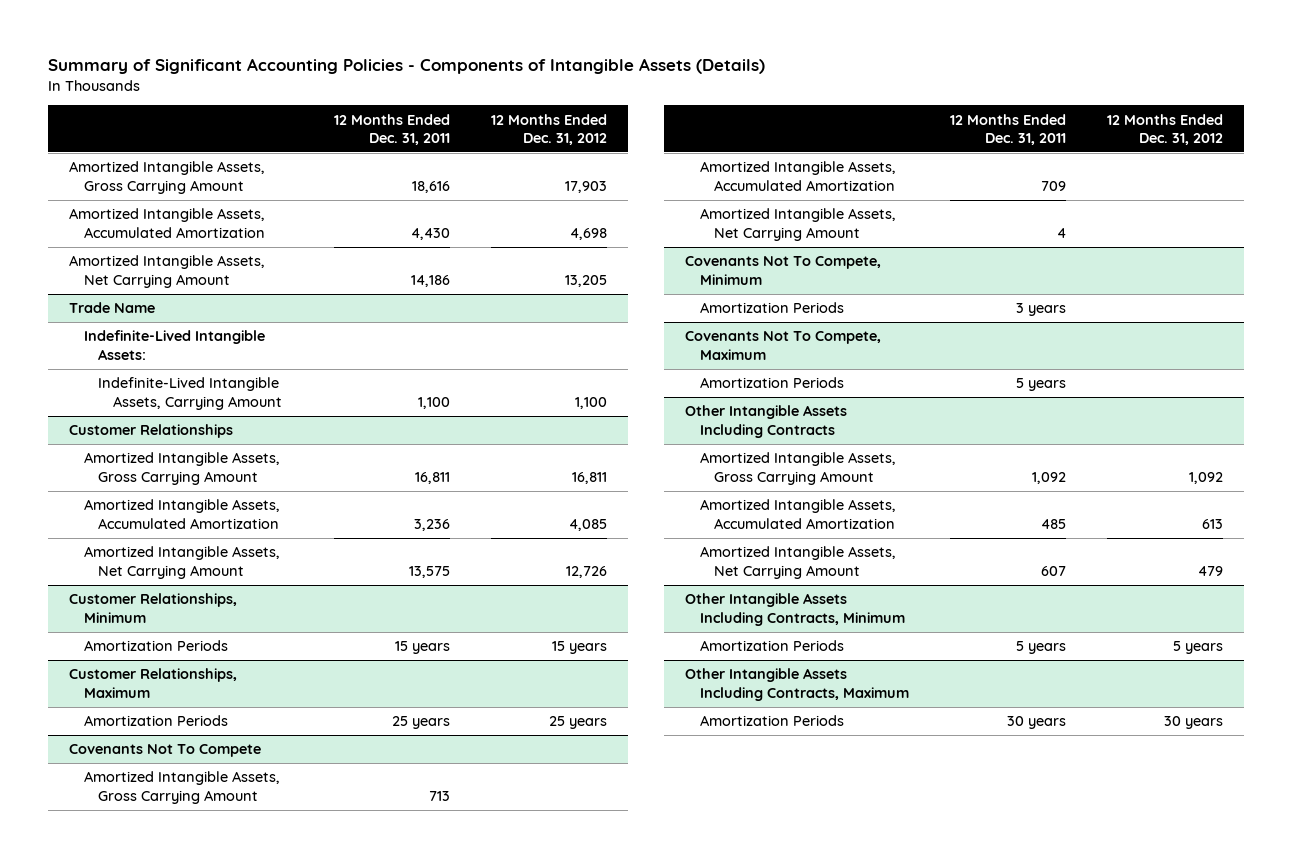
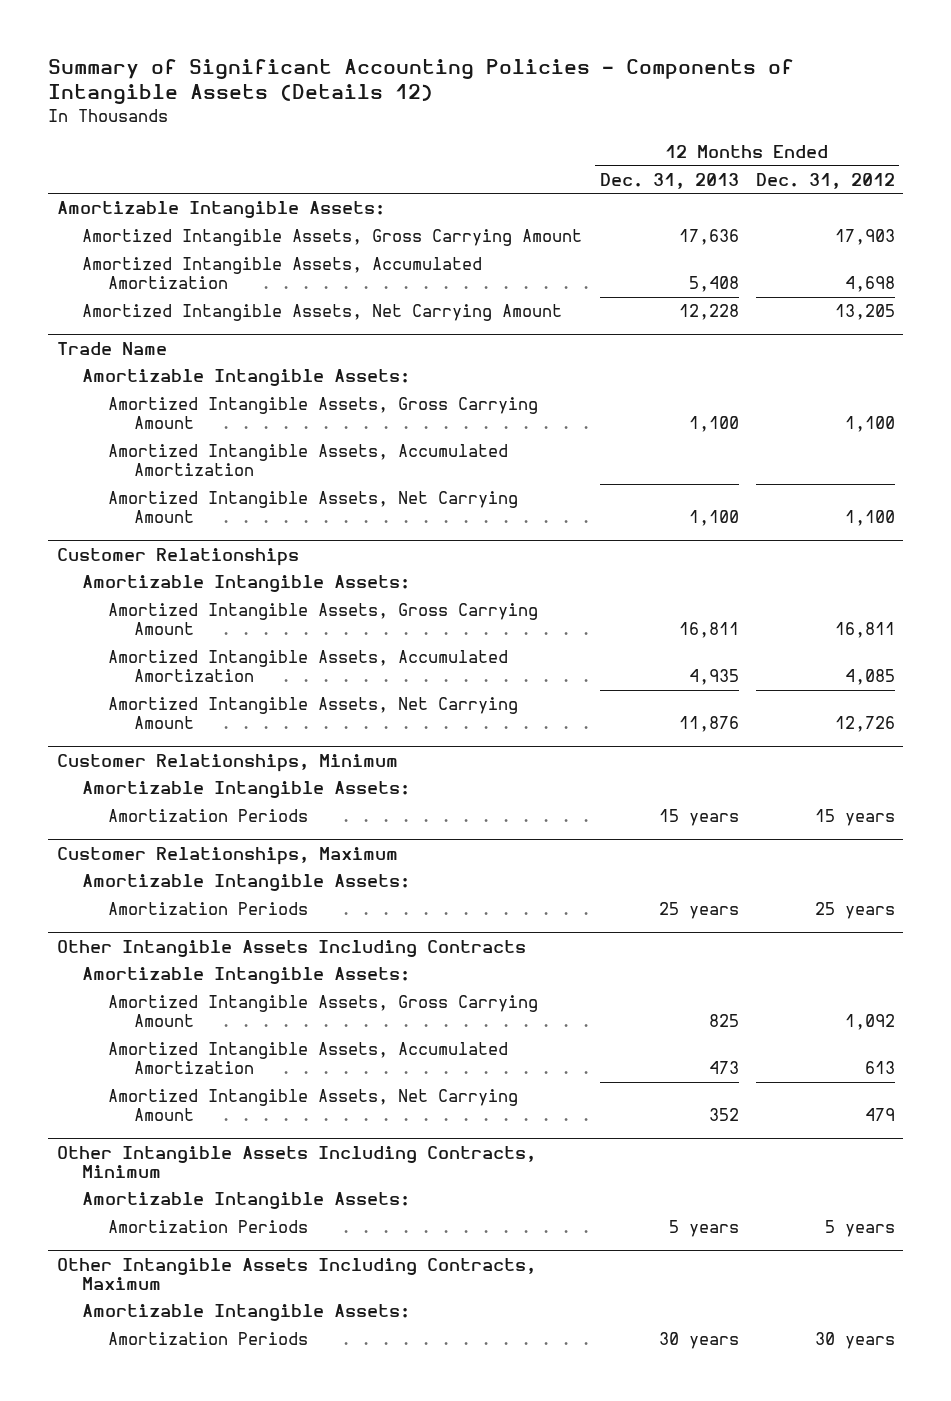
- Summary of Significant Accounting Policies - Components of Intangible Assets (Details)
+ Summary of Significant Accounting Policies - Components of Intangible Assets (Details 12)
- | 12 Months Ended Dec. 31, 2011 | 12 Months Ended Dec. 31, 2012
+ | 12 Months Ended Dec. 31, 2013 | 12 Months Ended Dec. 31, 2012
+ Amortizable Intangible Assets:
@ Trade Name
- Indefinite-Lived Intangible Assets:
- Indefinite-Lived Intangible Assets, Carrying Amount | 1,100 | 1,100
+ Amortizable Intangible Assets:
+ Amortized Intangible Assets, Gross Carrying Amount | 1,100 | 1,100
+ Amortized Intangible Assets, Accumulated Amortization
+ Amortized Intangible Assets, Net Carrying Amount | 1,100 | 1,100
@ Customer Relationships
+ Amortizable Intangible Assets:
@ Customer Relationships, Minimum
+ Amortizable Intangible Assets:
@ Customer Relationships, Maximum
+ Amortizable Intangible Assets:
- Covenants Not To Compete
- Amortized Intangible Assets, Gross Carrying Amount | 713 |
- Amortized Intangible Assets, Accumulated Amortization | 709 |
- Amortized Intangible Assets, Net Carrying Amount | 4 |
- Covenants Not To Compete, Minimum
- Amortization Periods | 3 years |
- Covenants Not To Compete, Maximum
- Amortization Periods | 5 years |
@ Other Intangible Assets Including Contracts
+ Amortizable Intangible Assets:
@ Other Intangible Assets Including Contracts, Minimum
+ Amortizable Intangible Assets:
@ Other Intangible Assets Including Contracts, Maximum
+ Amortizable Intangible Assets:

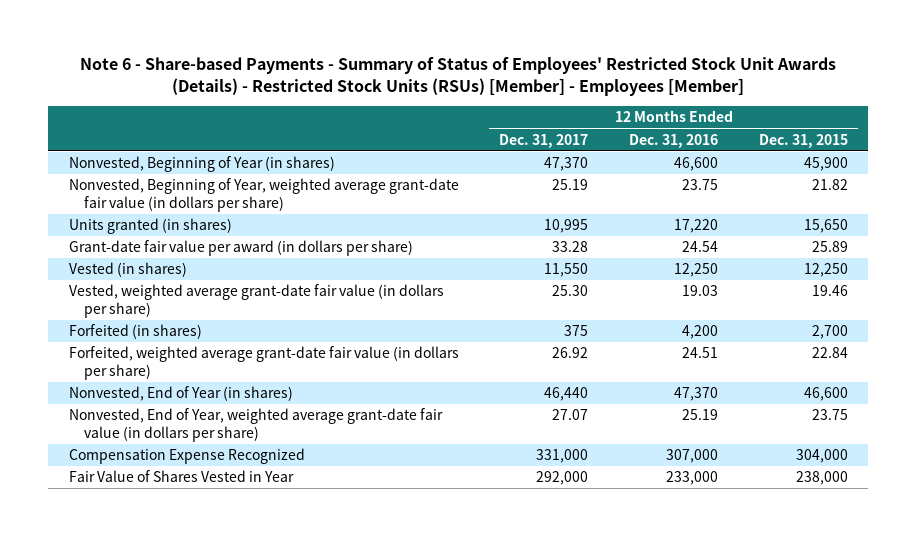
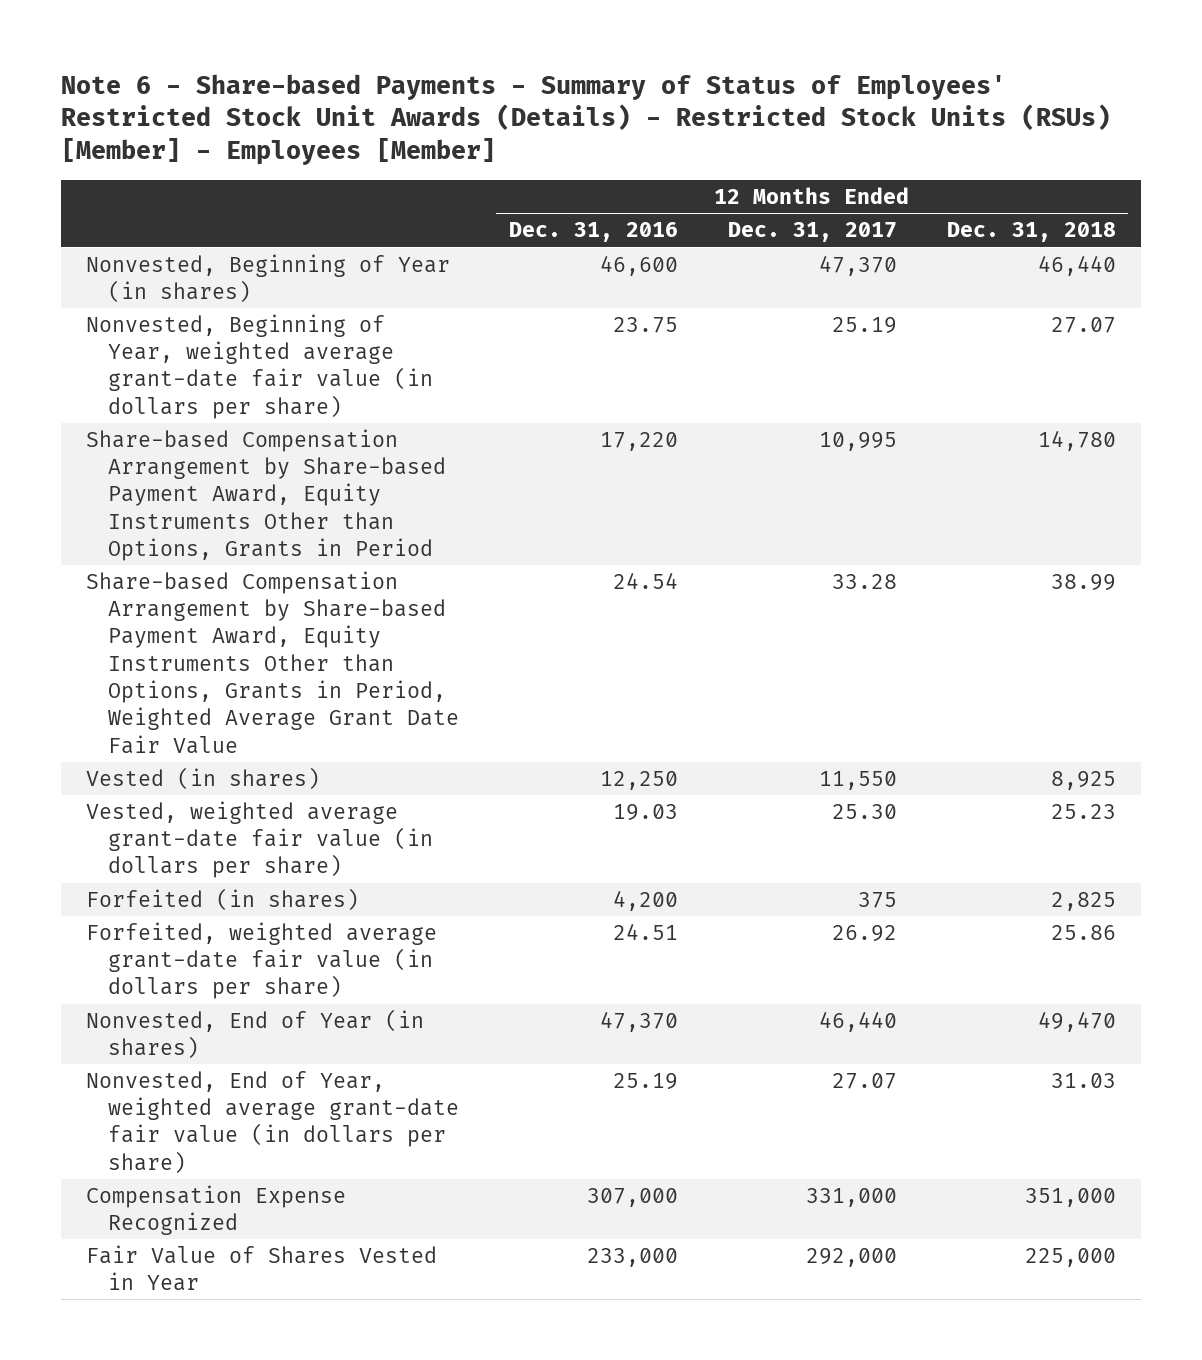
- | 12 Months Ended Dec. 31, 2017 | 12 Months Ended Dec. 31, 2016 | 12 Months Ended Dec. 31, 2015
+ | 12 Months Ended Dec. 31, 2016 | 12 Months Ended Dec. 31, 2017 | 12 Months Ended Dec. 31, 2018
- Units granted (in shares) | 10,995 | 17,220 | 15,650
- Grant-date fair value per award (in dollars per share) | 33.28 | 24.54 | 25.89
+ Share-based Compensation Arrangement by Share-based Payment Award, Equity Instruments Other than Options, Grants in Period | 17,220 | 10,995 | 14,780
+ Share-based Compensation Arrangement by Share-based Payment Award, Equity Instruments Other than Options, Grants in Period, Weighted Average Grant Date Fair Value | 24.54 | 33.28 | 38.99

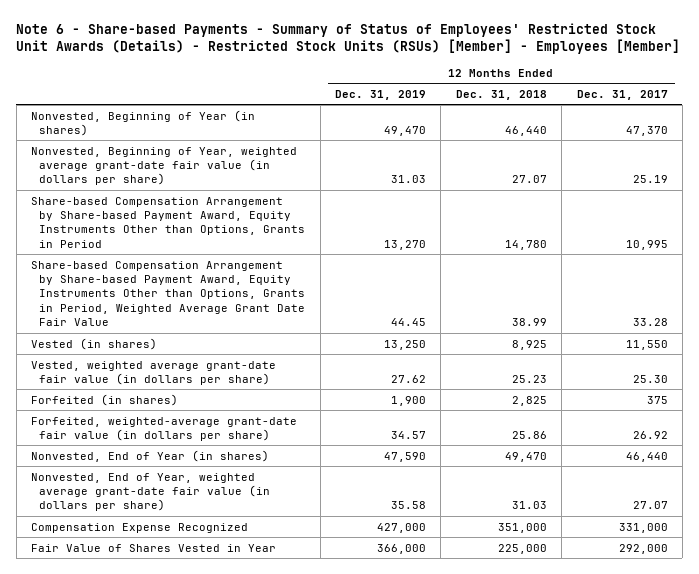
- | 12 Months Ended Dec. 31, 2016 | 12 Months Ended Dec. 31, 2017 | 12 Months Ended Dec. 31, 2018
+ | 12 Months Ended Dec. 31, 2019 | 12 Months Ended Dec. 31, 2018 | 12 Months Ended Dec. 31, 2017
- Forfeited, weighted average grant-date fair value (in dollars per share) | 24.51 | 26.92 | 25.86
+ Forfeited, weighted-average grant-date fair value (in dollars per share) | 34.57 | 25.86 | 26.92

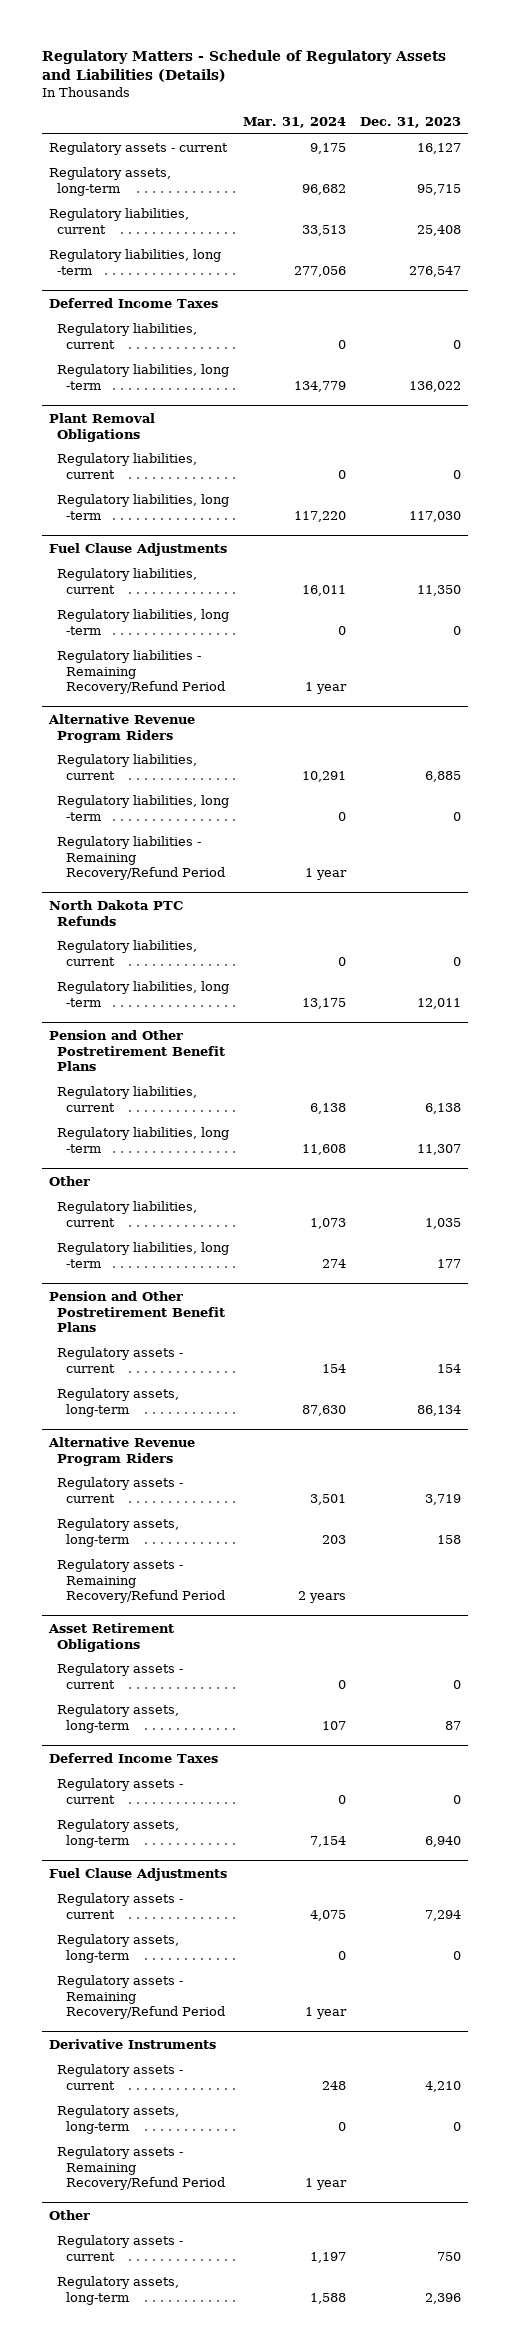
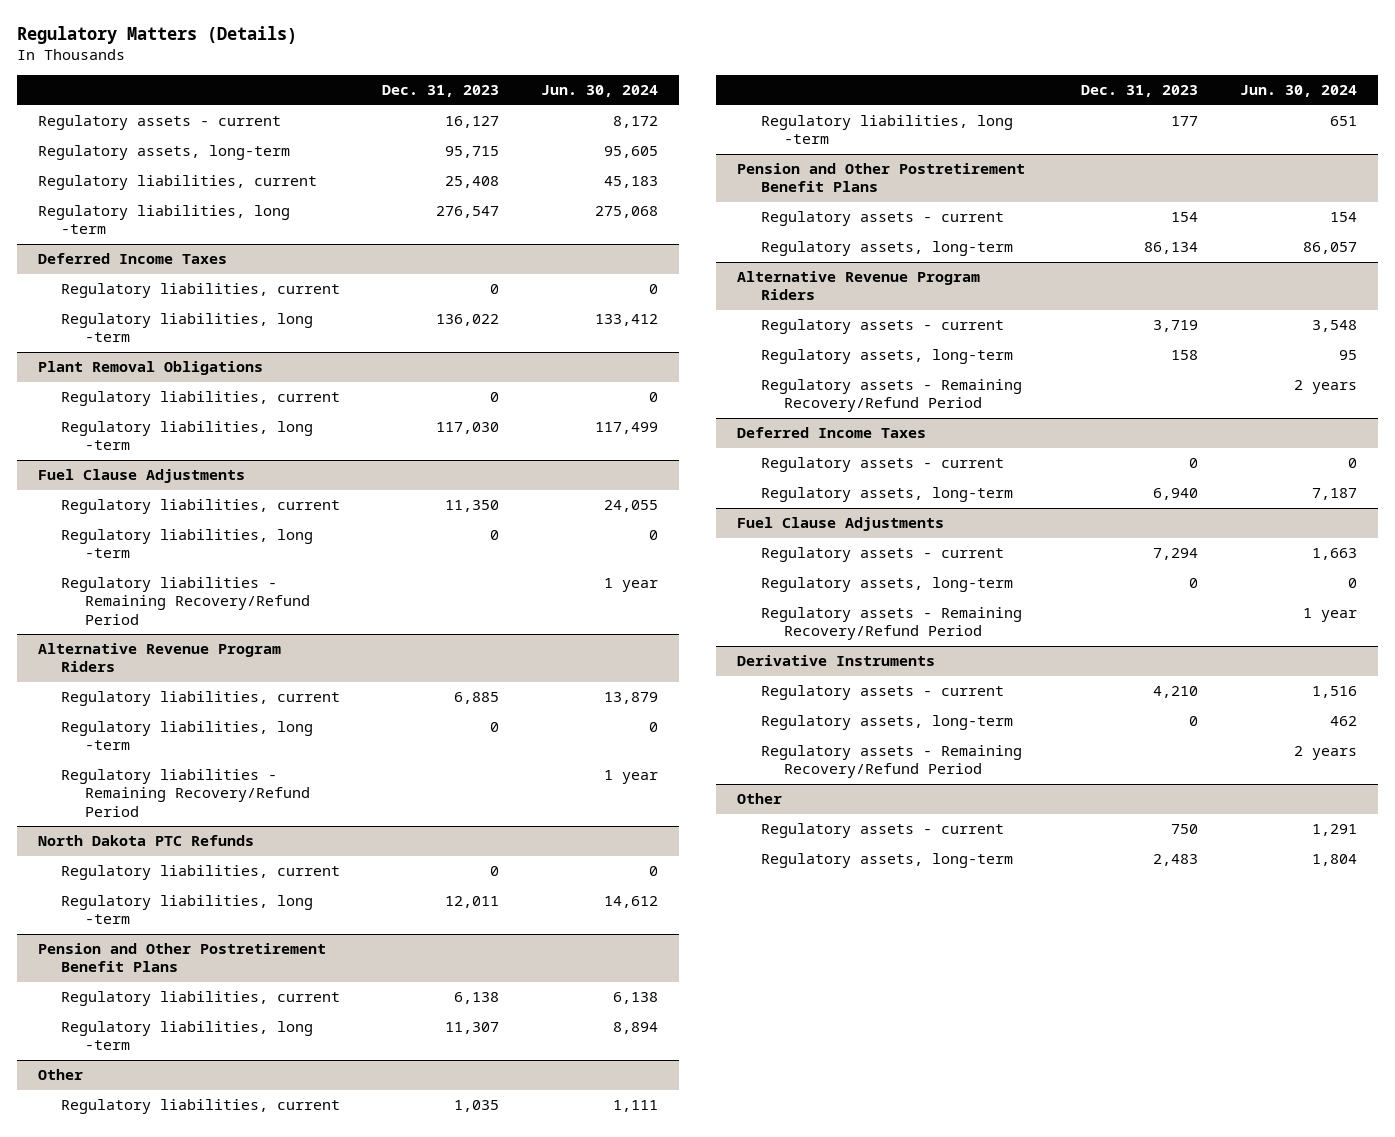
- Regulatory Matters - Schedule of Regulatory Assets and Liabilities (Details)
+ Regulatory Matters (Details)
- | Mar. 31, 2024 | Dec. 31, 2023
+ | Dec. 31, 2023 | Jun. 30, 2024
- Asset Retirement Obligations
- Regulatory assets - current | 0 | 0
- Regulatory assets, long-term | 107 | 87
@ Other
- Regulatory assets, long-term | 1,588 | 2,396
+ Regulatory assets, long-term | 2,483 | 1,804

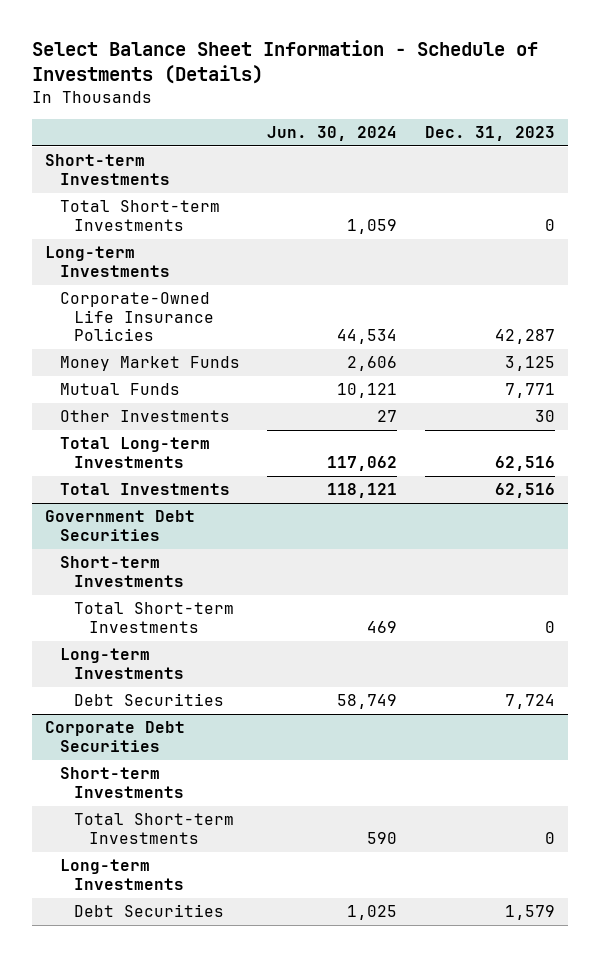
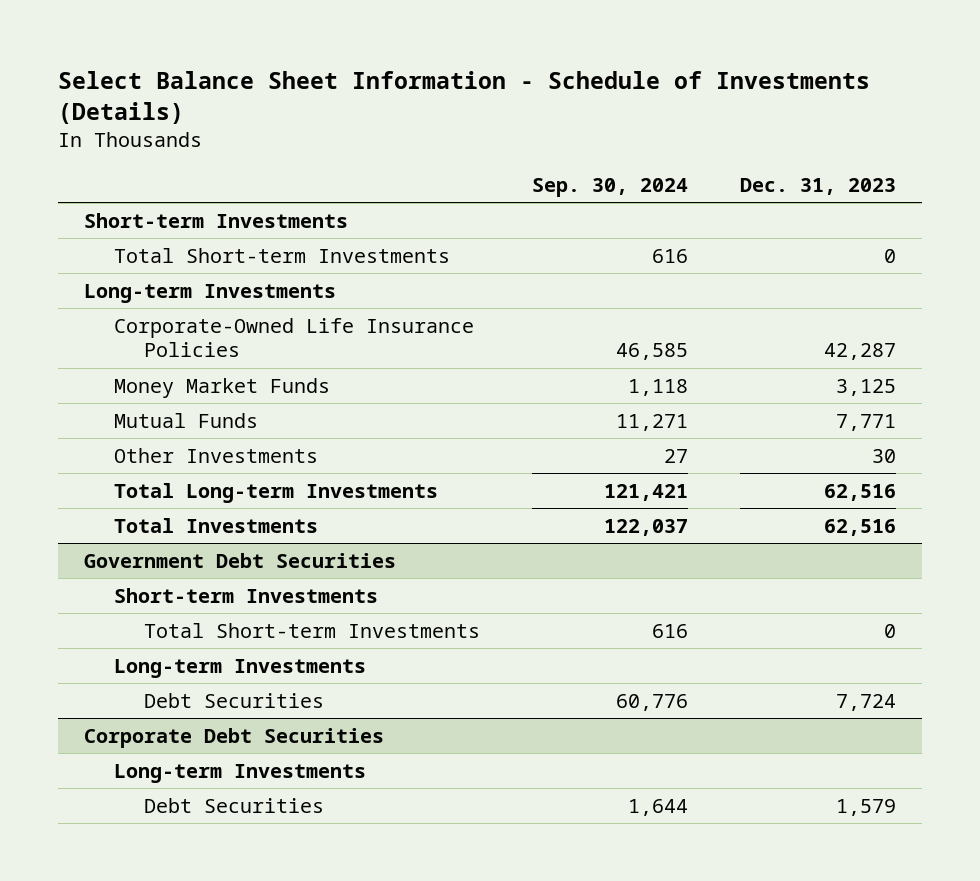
- | Jun. 30, 2024 | Dec. 31, 2023
+ | Sep. 30, 2024 | Dec. 31, 2023
@ Corporate Debt Securities
- Short-term Investments
- Total Short-term Investments | 590 | 0

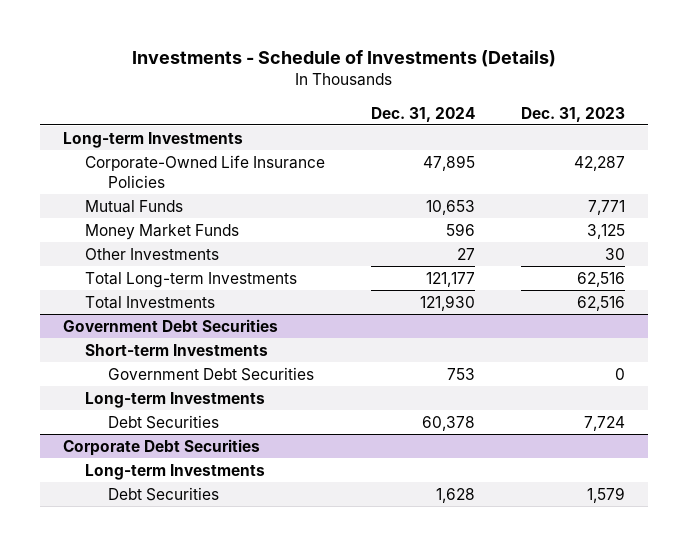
- Select Balance Sheet Information - Schedule of Investments (Details)
+ Investments - Schedule of Investments (Details)
- | Sep. 30, 2024 | Dec. 31, 2023
+ | Dec. 31, 2024 | Dec. 31, 2023
- Short-term Investments
- Total Short-term Investments | 616 | 0
moved down: Money Market Funds | 596 | 3,125
@ Government Debt Securities
- Total Short-term Investments | 616 | 0
+ Government Debt Securities | 753 | 0

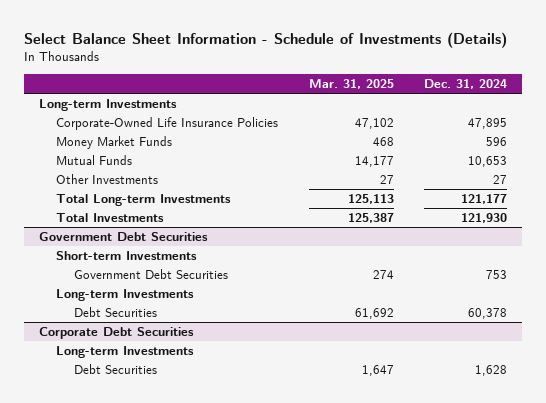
- Investments - Schedule of Investments (Details)
+ Select Balance Sheet Information - Schedule of Investments (Details)
- | Dec. 31, 2024 | Dec. 31, 2023
+ | Mar. 31, 2025 | Dec. 31, 2024
moved down: Mutual Funds | 14,177 | 10,653

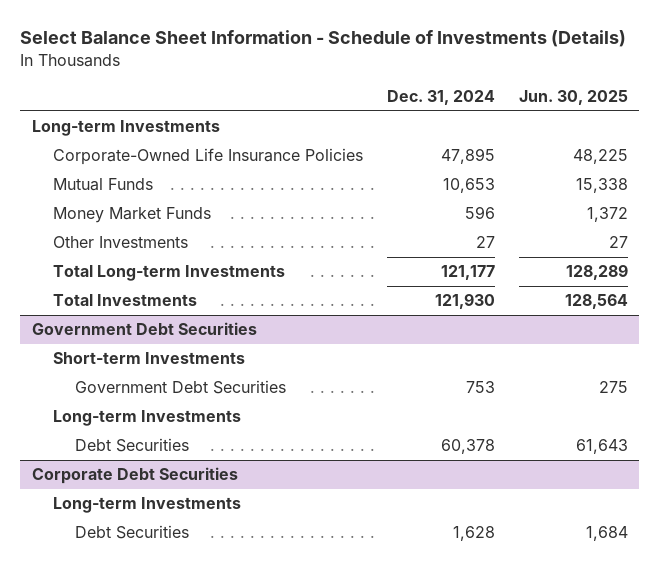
- | Mar. 31, 2025 | Dec. 31, 2024
+ | Dec. 31, 2024 | Jun. 30, 2025
moved down: Money Market Funds | 596 | 1,372

